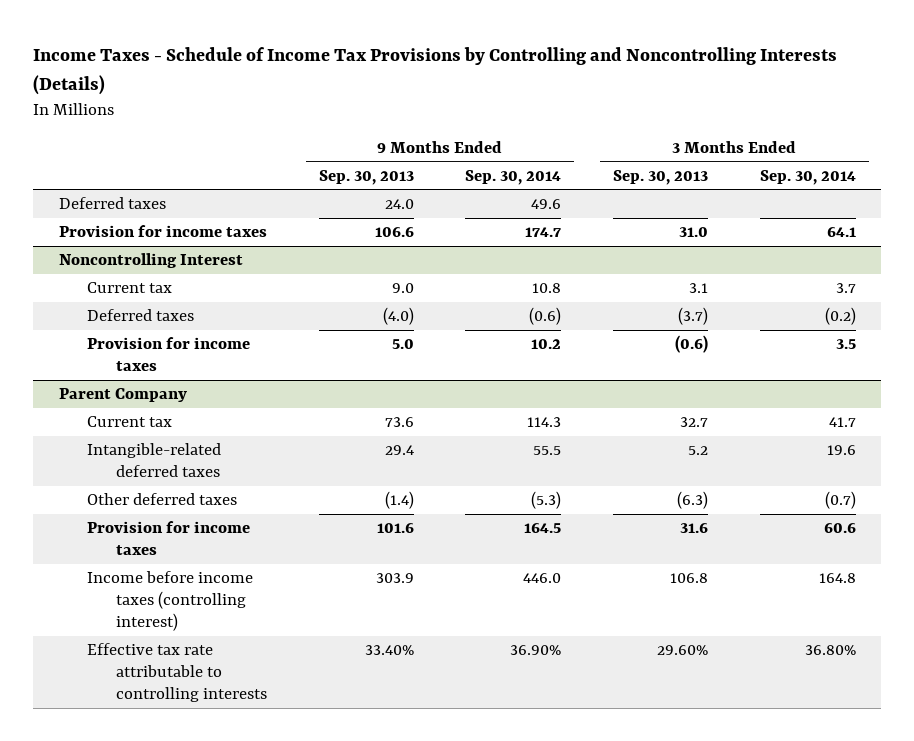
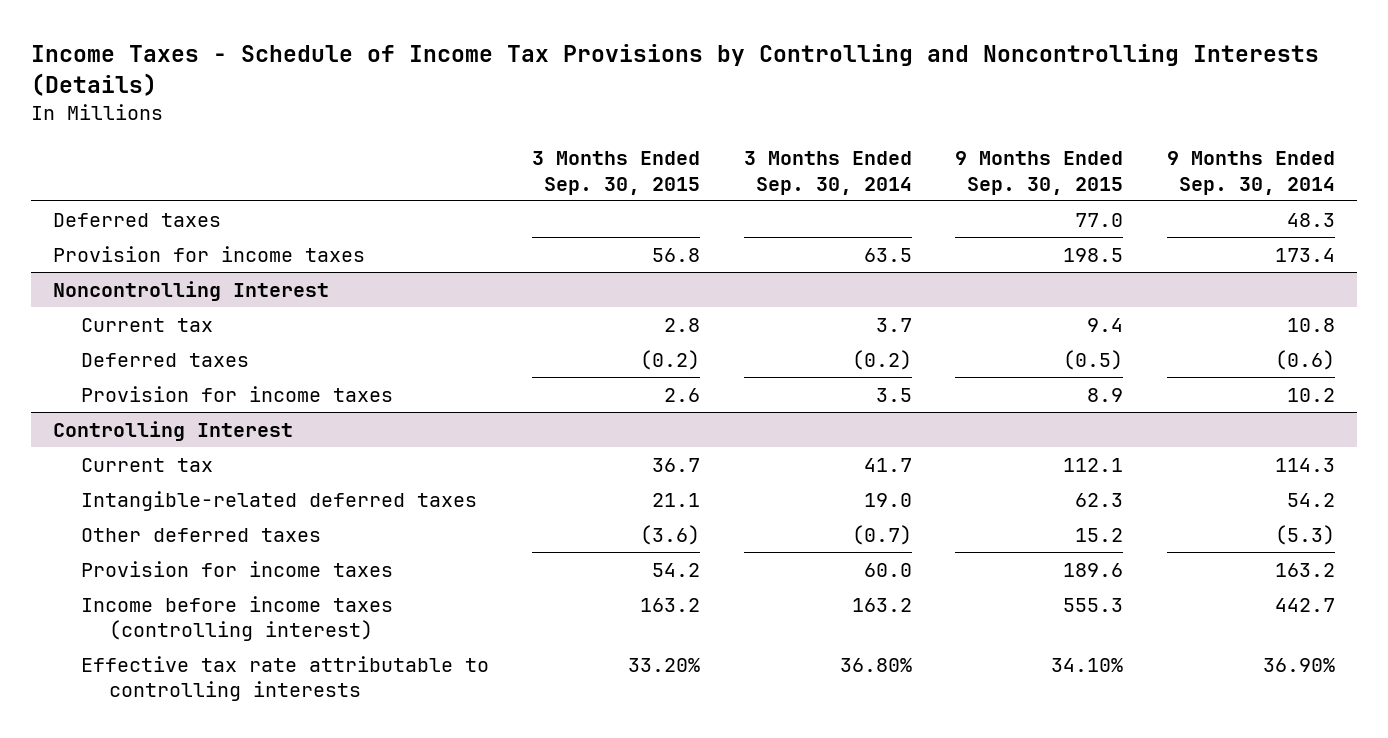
- | 9 Months Ended Sep. 30, 2013 | 9 Months Ended Sep. 30, 2014 | 3 Months Ended Sep. 30, 2013 | 3 Months Ended Sep. 30, 2014
+ | 3 Months Ended Sep. 30, 2015 | 3 Months Ended Sep. 30, 2014 | 9 Months Ended Sep. 30, 2015 | 9 Months Ended Sep. 30, 2014
- Deferred taxes | 24.0 | 49.6 | |
- Provision for income taxes | 106.6 | 174.7 | 31.0 | 64.1
+ Deferred taxes | | | 77.0 | 48.3
+ Provision for income taxes | 56.8 | 63.5 | 198.5 | 173.4
- Parent Company
+ Controlling Interest
- Intangible-related deferred taxes | 29.4 | 55.5 | 5.2 | 19.6
+ Intangible-related deferred taxes | 21.1 | 19.0 | 62.3 | 54.2
- Provision for income taxes | 101.6 | 164.5 | 31.6 | 60.6
- Income before income taxes (controlling interest) | 303.9 | 446.0 | 106.8 | 164.8
+ Provision for income taxes | 54.2 | 60.0 | 189.6 | 163.2
+ Income before income taxes (controlling interest) | 163.2 | 163.2 | 555.3 | 442.7

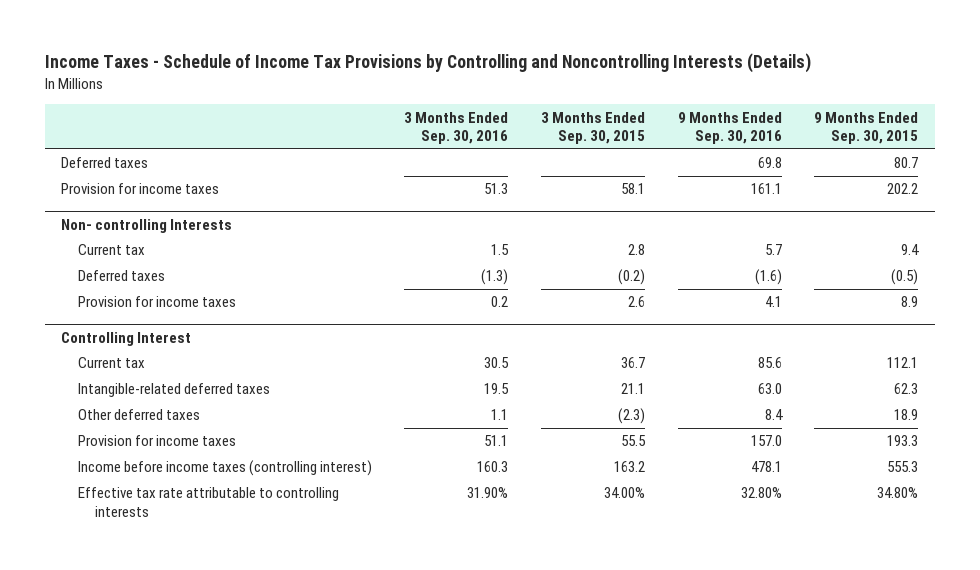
- | 3 Months Ended Sep. 30, 2015 | 3 Months Ended Sep. 30, 2014 | 9 Months Ended Sep. 30, 2015 | 9 Months Ended Sep. 30, 2014
+ | 3 Months Ended Sep. 30, 2016 | 3 Months Ended Sep. 30, 2015 | 9 Months Ended Sep. 30, 2016 | 9 Months Ended Sep. 30, 2015
- Deferred taxes | | | 77.0 | 48.3
- Provision for income taxes | 56.8 | 63.5 | 198.5 | 173.4
- Noncontrolling Interest
+ Deferred taxes | | | 69.8 | 80.7
+ Provision for income taxes | 51.3 | 58.1 | 161.1 | 202.2
+ Non- controlling Interests
@ Controlling Interest
- Other deferred taxes | (3.6) | (0.7) | 15.2 | (5.3)
- Provision for income taxes | 54.2 | 60.0 | 189.6 | 163.2
+ Other deferred taxes | 1.1 | (2.3) | 8.4 | 18.9
+ Provision for income taxes | 51.1 | 55.5 | 157.0 | 193.3
- Effective tax rate attributable to controlling interests | 33.20% | 36.80% | 34.10% | 36.90%
+ Effective tax rate attributable to controlling interests | 31.90% | 34.00% | 32.80% | 34.80%

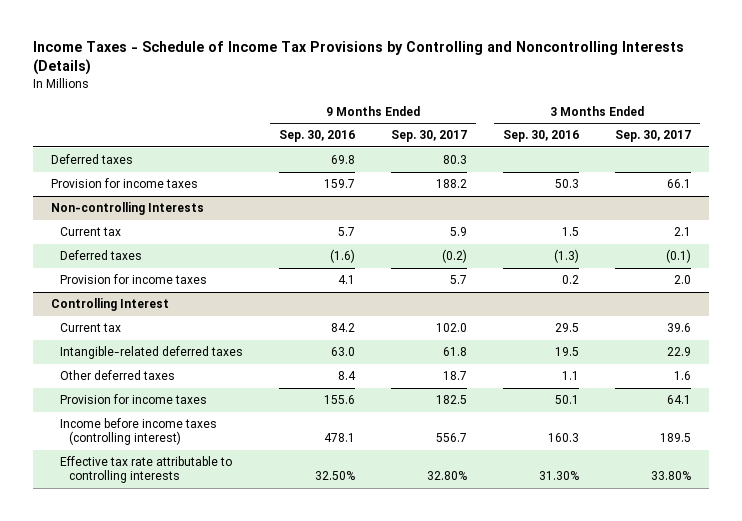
- | 3 Months Ended Sep. 30, 2016 | 3 Months Ended Sep. 30, 2015 | 9 Months Ended Sep. 30, 2016 | 9 Months Ended Sep. 30, 2015
+ | 9 Months Ended Sep. 30, 2016 | 9 Months Ended Sep. 30, 2017 | 3 Months Ended Sep. 30, 2016 | 3 Months Ended Sep. 30, 2017
- Provision for income taxes | 51.3 | 58.1 | 161.1 | 202.2
- Non- controlling Interests
+ Provision for income taxes | 159.7 | 188.2 | 50.3 | 66.1
+ Non-controlling Interests
@ Controlling Interest
- Current tax | 30.5 | 36.7 | 85.6 | 112.1
+ Current tax | 84.2 | 102.0 | 29.5 | 39.6
- Provision for income taxes | 51.1 | 55.5 | 157.0 | 193.3
+ Provision for income taxes | 155.6 | 182.5 | 50.1 | 64.1
- Effective tax rate attributable to controlling interests | 31.90% | 34.00% | 32.80% | 34.80%
+ Effective tax rate attributable to controlling interests | 32.50% | 32.80% | 31.30% | 33.80%

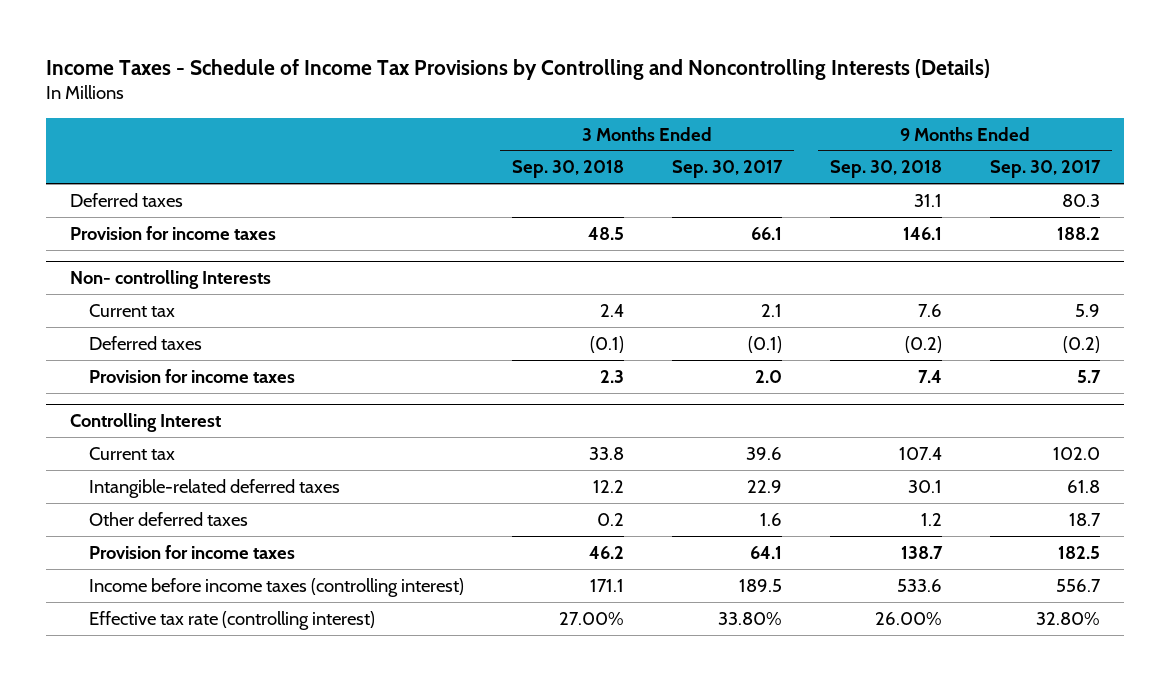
- | 9 Months Ended Sep. 30, 2016 | 9 Months Ended Sep. 30, 2017 | 3 Months Ended Sep. 30, 2016 | 3 Months Ended Sep. 30, 2017
+ | 3 Months Ended Sep. 30, 2018 | 3 Months Ended Sep. 30, 2017 | 9 Months Ended Sep. 30, 2018 | 9 Months Ended Sep. 30, 2017
- Non-controlling Interests
+ Non- controlling Interests
@ Controlling Interest
- Effective tax rate attributable to controlling interests | 32.50% | 32.80% | 31.30% | 33.80%
+ Effective tax rate (controlling interest) | 27.00% | 33.80% | 26.00% | 32.80%

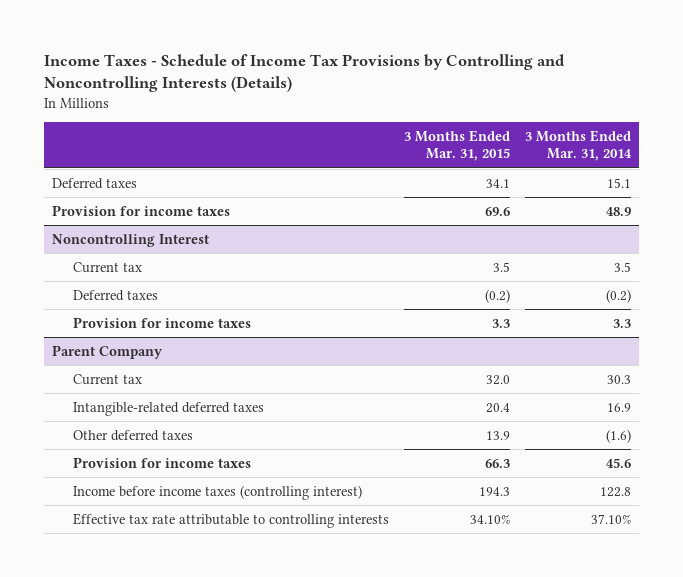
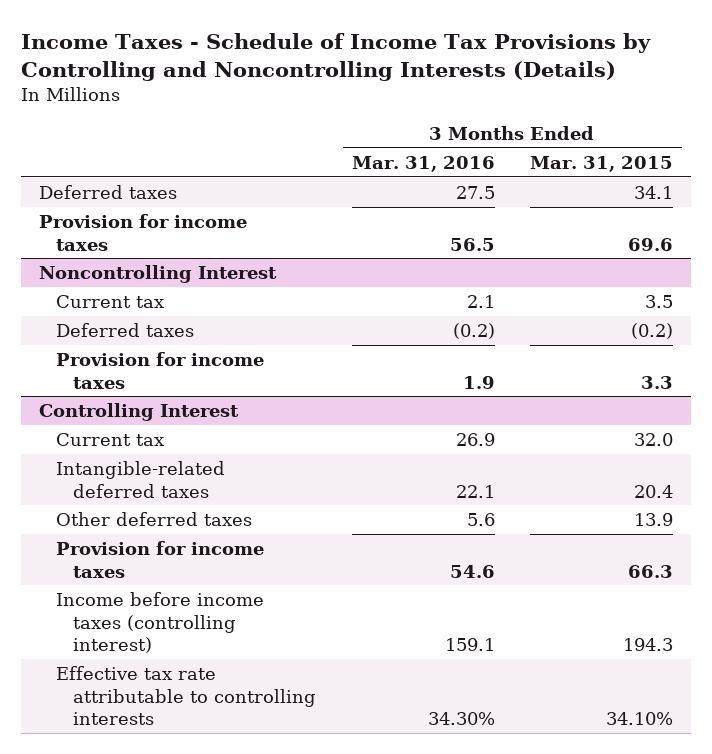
- | 3 Months Ended Mar. 31, 2015 | 3 Months Ended Mar. 31, 2014
+ | 3 Months Ended Mar. 31, 2016 | 3 Months Ended Mar. 31, 2015
- Parent Company
+ Controlling Interest

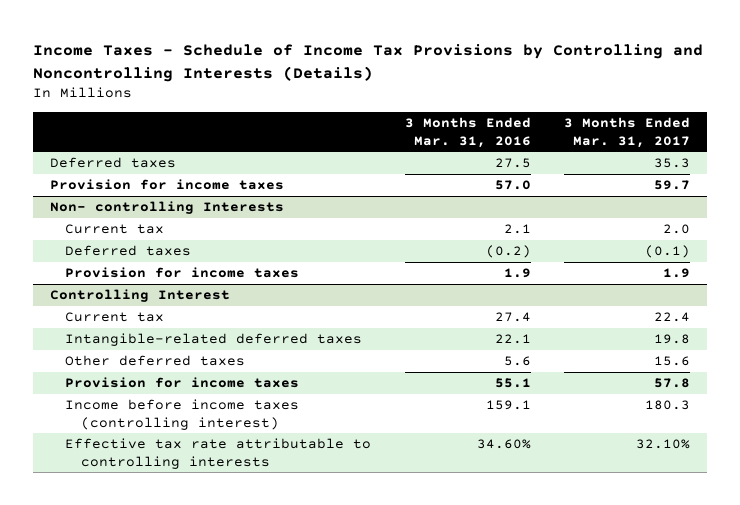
- | 3 Months Ended Mar. 31, 2016 | 3 Months Ended Mar. 31, 2015
+ | 3 Months Ended Mar. 31, 2016 | 3 Months Ended Mar. 31, 2017
- Provision for income taxes | 56.5 | 69.6
- Noncontrolling Interest
+ Provision for income taxes | 57.0 | 59.7
+ Non- controlling Interests
@ Controlling Interest
- Current tax | 26.9 | 32.0
+ Current tax | 27.4 | 22.4
- Provision for income taxes | 54.6 | 66.3
+ Provision for income taxes | 55.1 | 57.8
- Effective tax rate attributable to controlling interests | 34.30% | 34.10%
+ Effective tax rate attributable to controlling interests | 34.60% | 32.10%

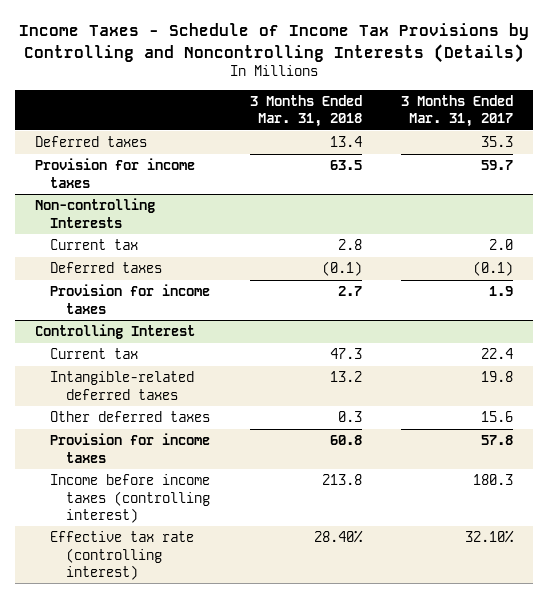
- | 3 Months Ended Mar. 31, 2016 | 3 Months Ended Mar. 31, 2017
+ | 3 Months Ended Mar. 31, 2018 | 3 Months Ended Mar. 31, 2017
- Non- controlling Interests
+ Non-controlling Interests
@ Controlling Interest
- Effective tax rate attributable to controlling interests | 34.60% | 32.10%
+ Effective tax rate (controlling interest) | 28.40% | 32.10%

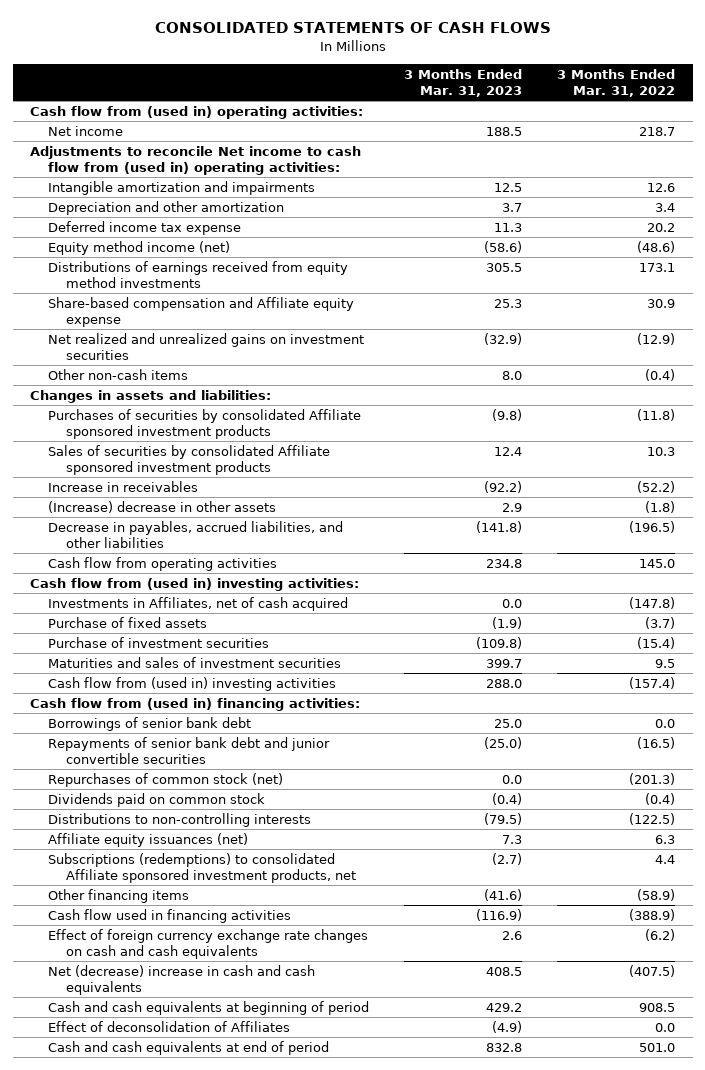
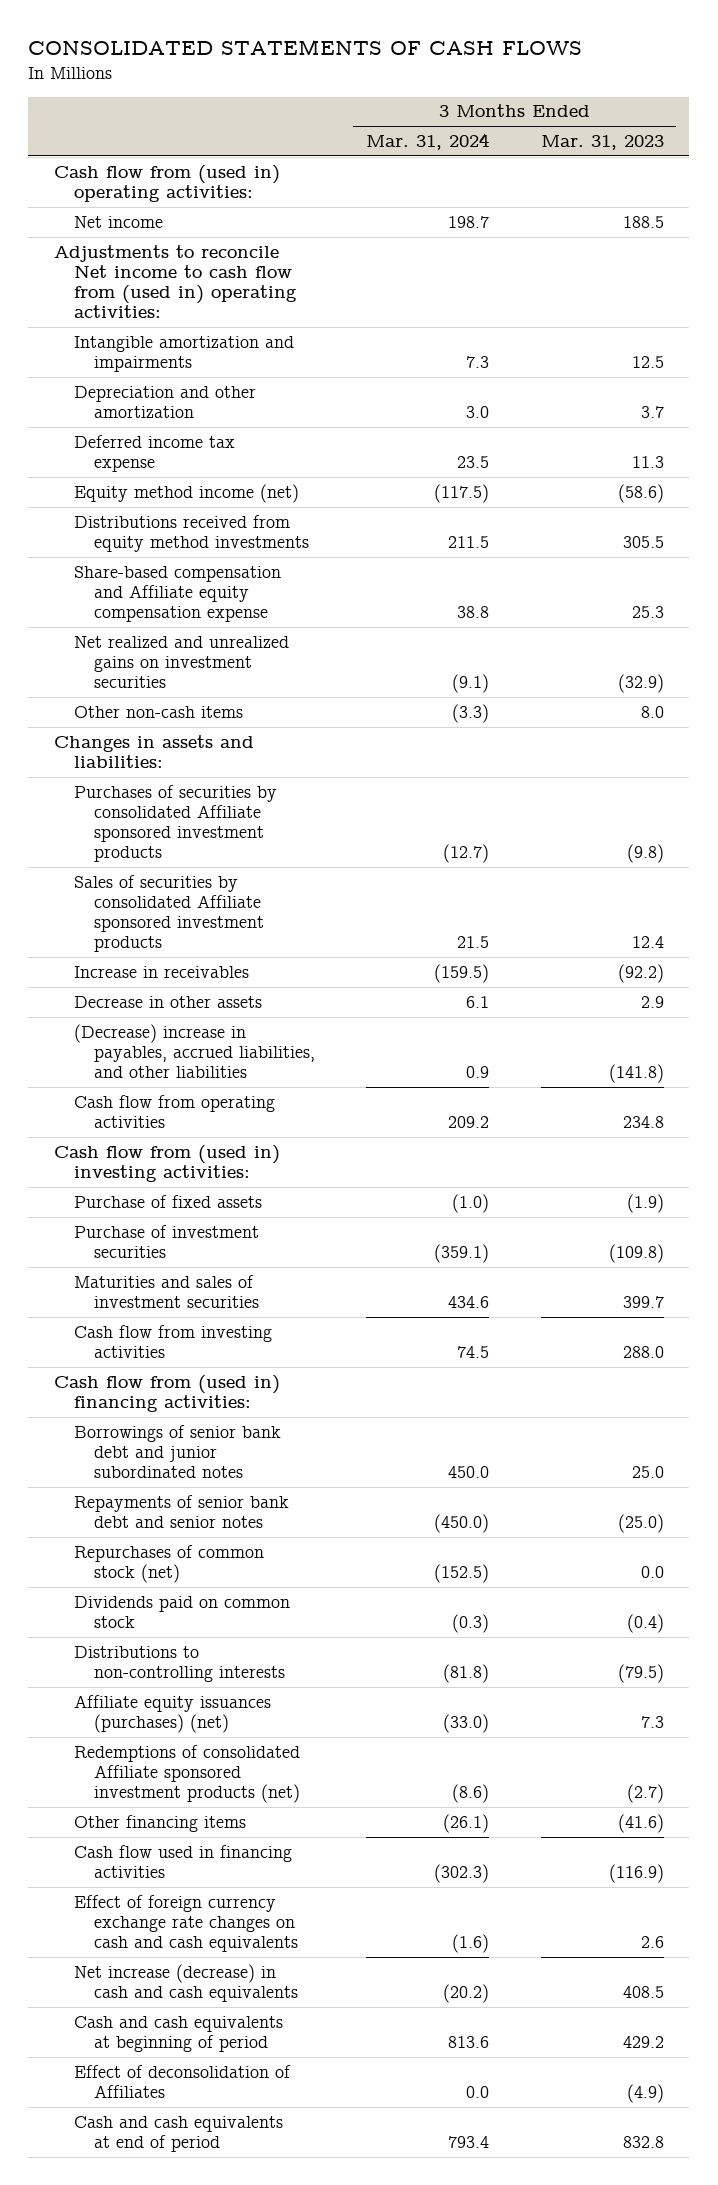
- | 3 Months Ended Mar. 31, 2023 | 3 Months Ended Mar. 31, 2022
+ | 3 Months Ended Mar. 31, 2024 | 3 Months Ended Mar. 31, 2023
- Distributions of earnings received from equity method investments | 305.5 | 173.1
- Share-based compensation and Affiliate equity expense | 25.3 | 30.9
+ Distributions received from equity method investments | 211.5 | 305.5
+ Share-based compensation and Affiliate equity compensation expense | 38.8 | 25.3
- (Increase) decrease in other assets | 2.9 | (1.8)
- Decrease in payables, accrued liabilities, and other liabilities | (141.8) | (196.5)
+ Decrease in other assets | 6.1 | 2.9
+ (Decrease) increase in payables, accrued liabilities, and other liabilities | 0.9 | (141.8)
- Investments in Affiliates, net of cash acquired | 0.0 | (147.8)
- Cash flow from (used in) investing activities | 288.0 | (157.4)
+ Cash flow from investing activities | 74.5 | 288.0
- Borrowings of senior bank debt | 25.0 | 0.0
- Repayments of senior bank debt and junior convertible securities | (25.0) | (16.5)
+ Borrowings of senior bank debt and junior subordinated notes | 450.0 | 25.0
+ Repayments of senior bank debt and senior notes | (450.0) | (25.0)
- Affiliate equity issuances (net) | 7.3 | 6.3
- Subscriptions (redemptions) to consolidated Affiliate sponsored investment products, net | (2.7) | 4.4
+ Affiliate equity issuances (purchases) (net) | (33.0) | 7.3
+ Redemptions of consolidated Affiliate sponsored investment products (net) | (8.6) | (2.7)
- Net (decrease) increase in cash and cash equivalents | 408.5 | (407.5)
+ Net increase (decrease) in cash and cash equivalents | (20.2) | 408.5

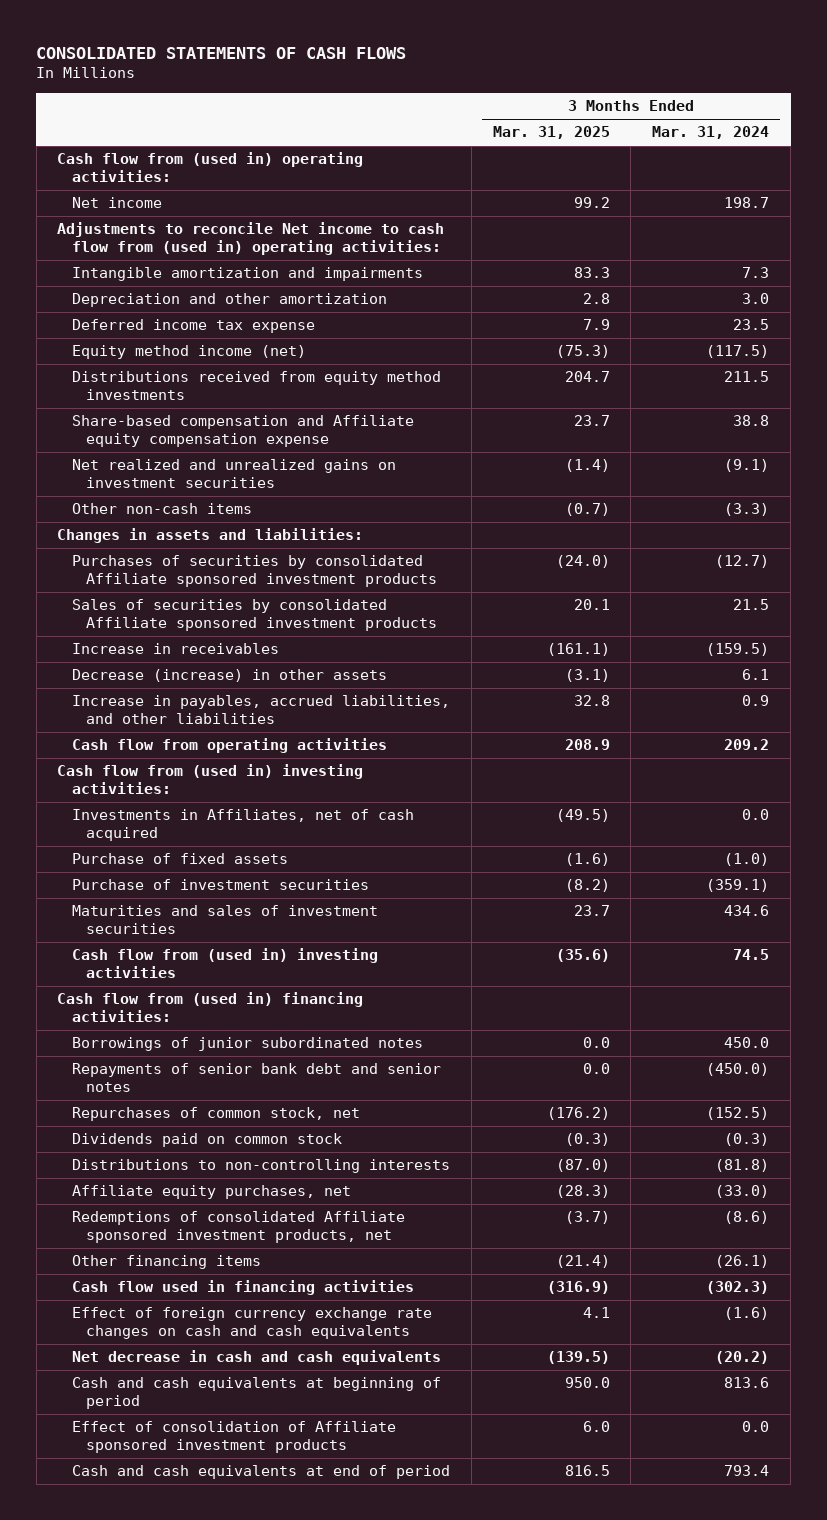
- | 3 Months Ended Mar. 31, 2024 | 3 Months Ended Mar. 31, 2023
+ | 3 Months Ended Mar. 31, 2025 | 3 Months Ended Mar. 31, 2024
- Decrease in other assets | 6.1 | 2.9
- (Decrease) increase in payables, accrued liabilities, and other liabilities | 0.9 | (141.8)
+ Decrease (increase) in other assets | (3.1) | 6.1
+ Increase in payables, accrued liabilities, and other liabilities | 32.8 | 0.9
+ Investments in Affiliates, net of cash acquired | (49.5) | 0.0
- Cash flow from investing activities | 74.5 | 288.0
+ Cash flow from (used in) investing activities | (35.6) | 74.5
- Borrowings of senior bank debt and junior subordinated notes | 450.0 | 25.0
+ Borrowings of junior subordinated notes | 0.0 | 450.0
- Repurchases of common stock (net) | (152.5) | 0.0
+ Repurchases of common stock, net | (176.2) | (152.5)
- Affiliate equity issuances (purchases) (net) | (33.0) | 7.3
- Redemptions of consolidated Affiliate sponsored investment products (net) | (8.6) | (2.7)
+ Affiliate equity purchases, net | (28.3) | (33.0)
+ Redemptions of consolidated Affiliate sponsored investment products, net | (3.7) | (8.6)
- Net increase (decrease) in cash and cash equivalents | (20.2) | 408.5
+ Net decrease in cash and cash equivalents | (139.5) | (20.2)
- Effect of deconsolidation of Affiliates | 0.0 | (4.9)
+ Effect of consolidation of Affiliate sponsored investment products | 6.0 | 0.0

